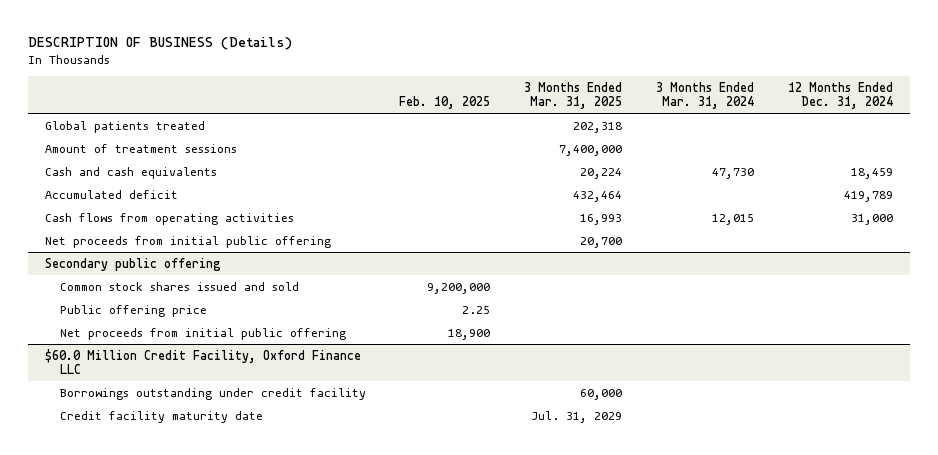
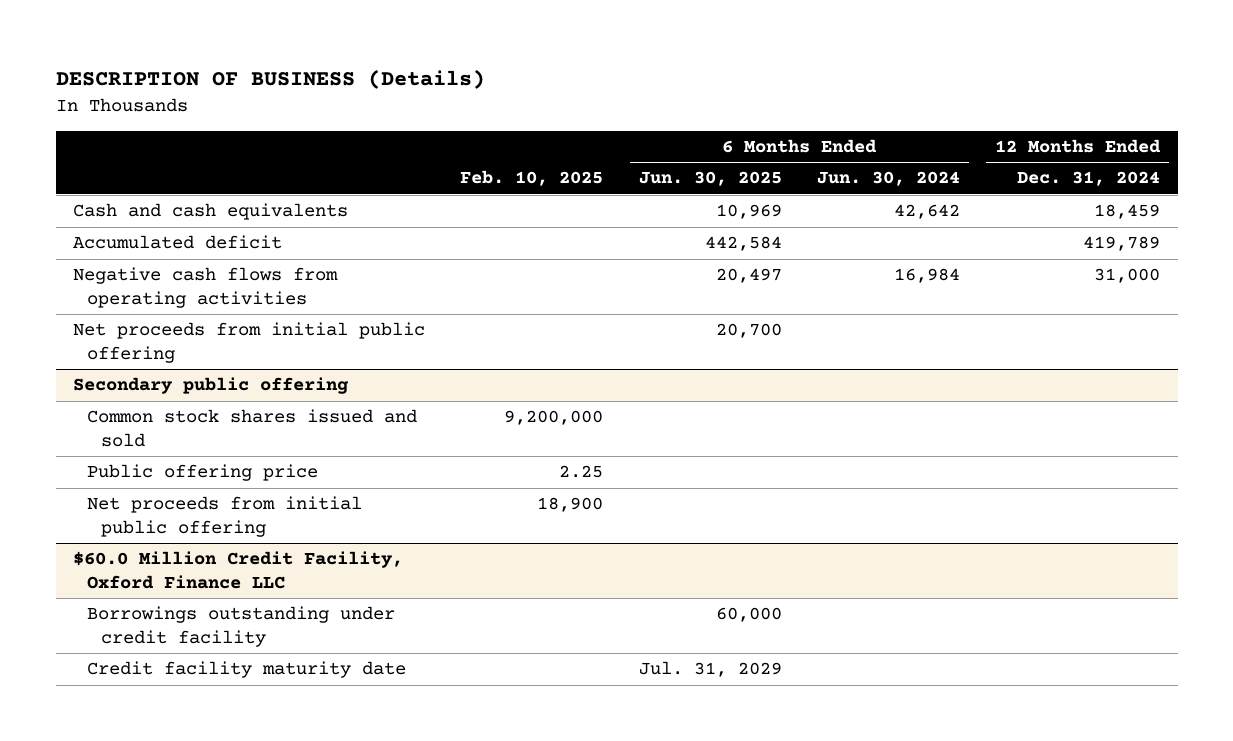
- | Feb. 10, 2025 | 3 Months Ended Mar. 31, 2025 | 3 Months Ended Mar. 31, 2024 | 12 Months Ended Dec. 31, 2024
+ | Feb. 10, 2025 | 6 Months Ended Jun. 30, 2025 | 6 Months Ended Jun. 30, 2024 | 12 Months Ended Dec. 31, 2024
- Global patients treated | | 202,318 | |
- Amount of treatment sessions | | 7,400,000 | |
- Cash flows from operating activities | | 16,993 | 12,015 | 31,000
+ Negative cash flows from operating activities | | 20,497 | 16,984 | 31,000

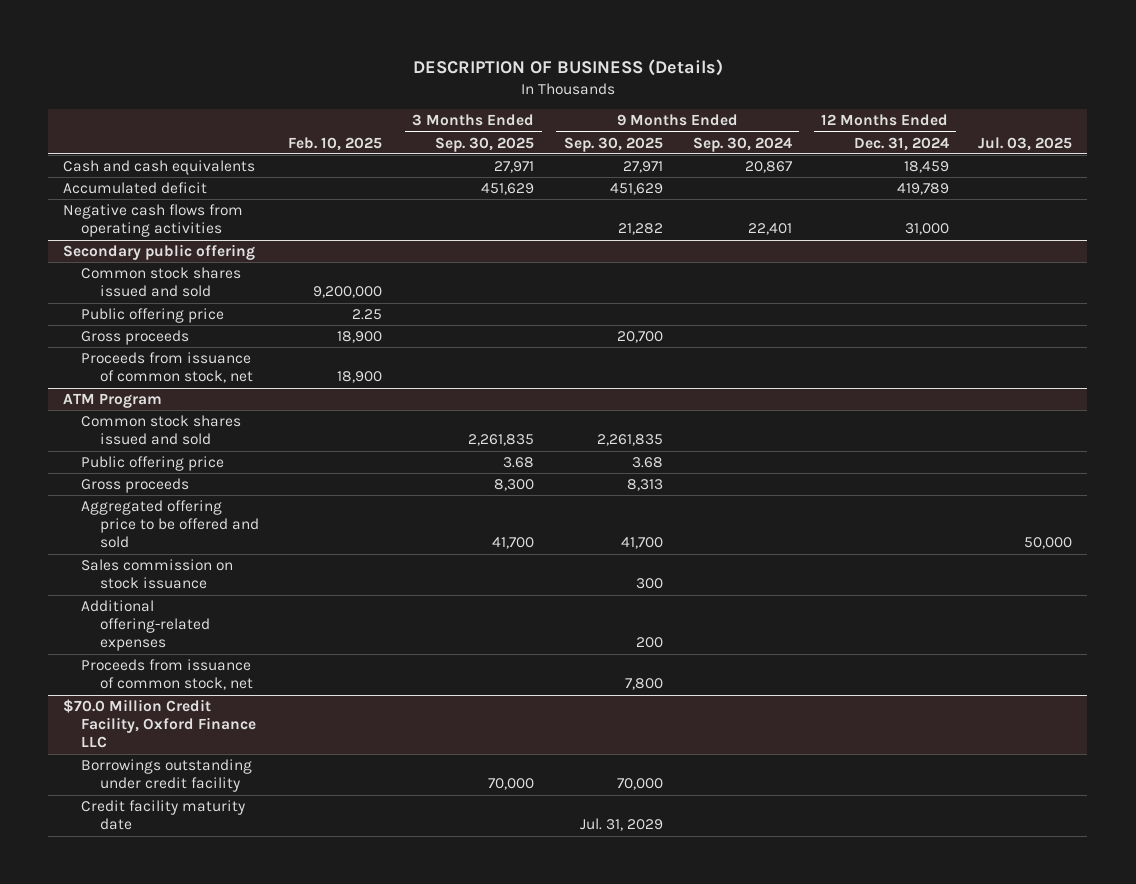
- | Feb. 10, 2025 | 6 Months Ended Jun. 30, 2025 | 6 Months Ended Jun. 30, 2024 | 12 Months Ended Dec. 31, 2024
+ | Feb. 10, 2025 | 3 Months Ended Sep. 30, 2025 | 9 Months Ended Sep. 30, 2025 | 9 Months Ended Sep. 30, 2024 | 12 Months Ended Dec. 31, 2024 | Jul. 03, 2025
- Net proceeds from initial public offering | | 20,700 | |
@ Secondary public offering
- Net proceeds from initial public offering | 18,900 | | |
- $60.0 Million Credit Facility, Oxford Finance LLC
@ Secondary public offering
+ Gross proceeds | 18,900 | | 20,700 | | |
+ Proceeds from issuance of common stock, net | 18,900 | | | | |
+ ATM Program
+ Common stock shares issued and sold | | 2,261,835 | 2,261,835 | | |
+ Public offering price | | 3.68 | 3.68 | | |
+ Gross proceeds | | 8,300 | 8,313 | | |
+ Aggregated offering price to be offered and sold | | 41,700 | 41,700 | | | 50,000
+ Sales commission on stock issuance | | | 300 | | |
+ Additional offering-related expenses | | | 200 | | |
+ Proceeds from issuance of common stock, net | | | 7,800 | | |
+ $70.0 Million Credit Facility, Oxford Finance LLC

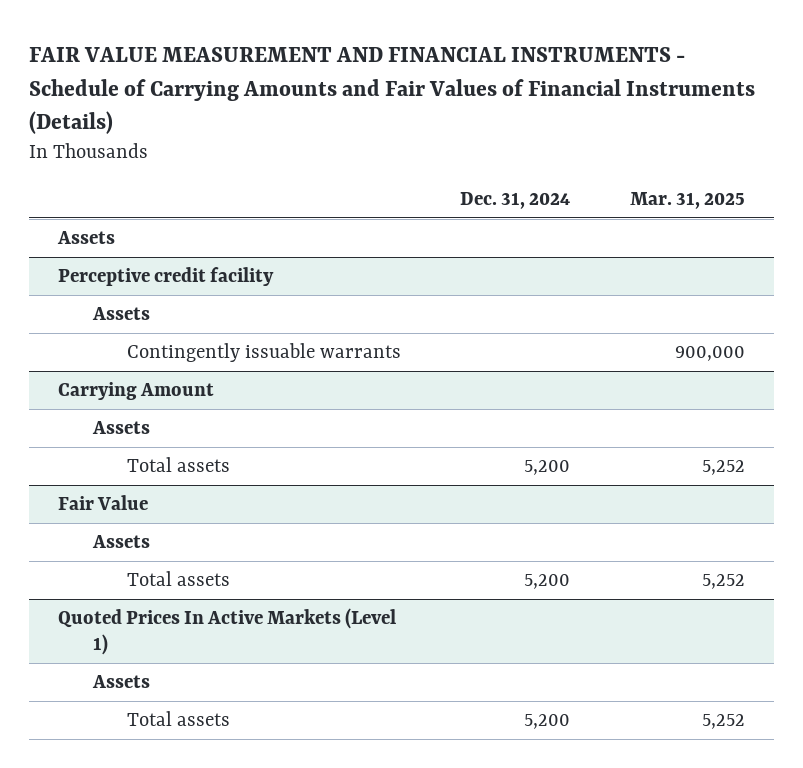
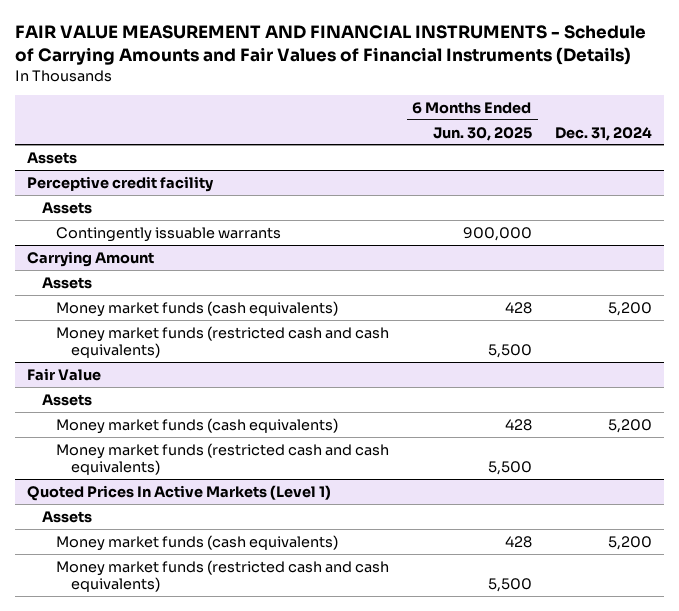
- | Dec. 31, 2024 | Mar. 31, 2025
+ | 6 Months Ended Jun. 30, 2025 | Dec. 31, 2024
@ Carrying Amount
- Total assets | 5,200 | 5,252
+ Money market funds (cash equivalents) | 428 | 5,200
+ Money market funds (restricted cash and cash equivalents) | 5,500 |
@ Fair Value
- Total assets | 5,200 | 5,252
+ Money market funds (cash equivalents) | 428 | 5,200
+ Money market funds (restricted cash and cash equivalents) | 5,500 |
@ Quoted Prices In Active Markets (Level 1)
- Total assets | 5,200 | 5,252
+ Money market funds (cash equivalents) | 428 | 5,200
+ Money market funds (restricted cash and cash equivalents) | 5,500 |

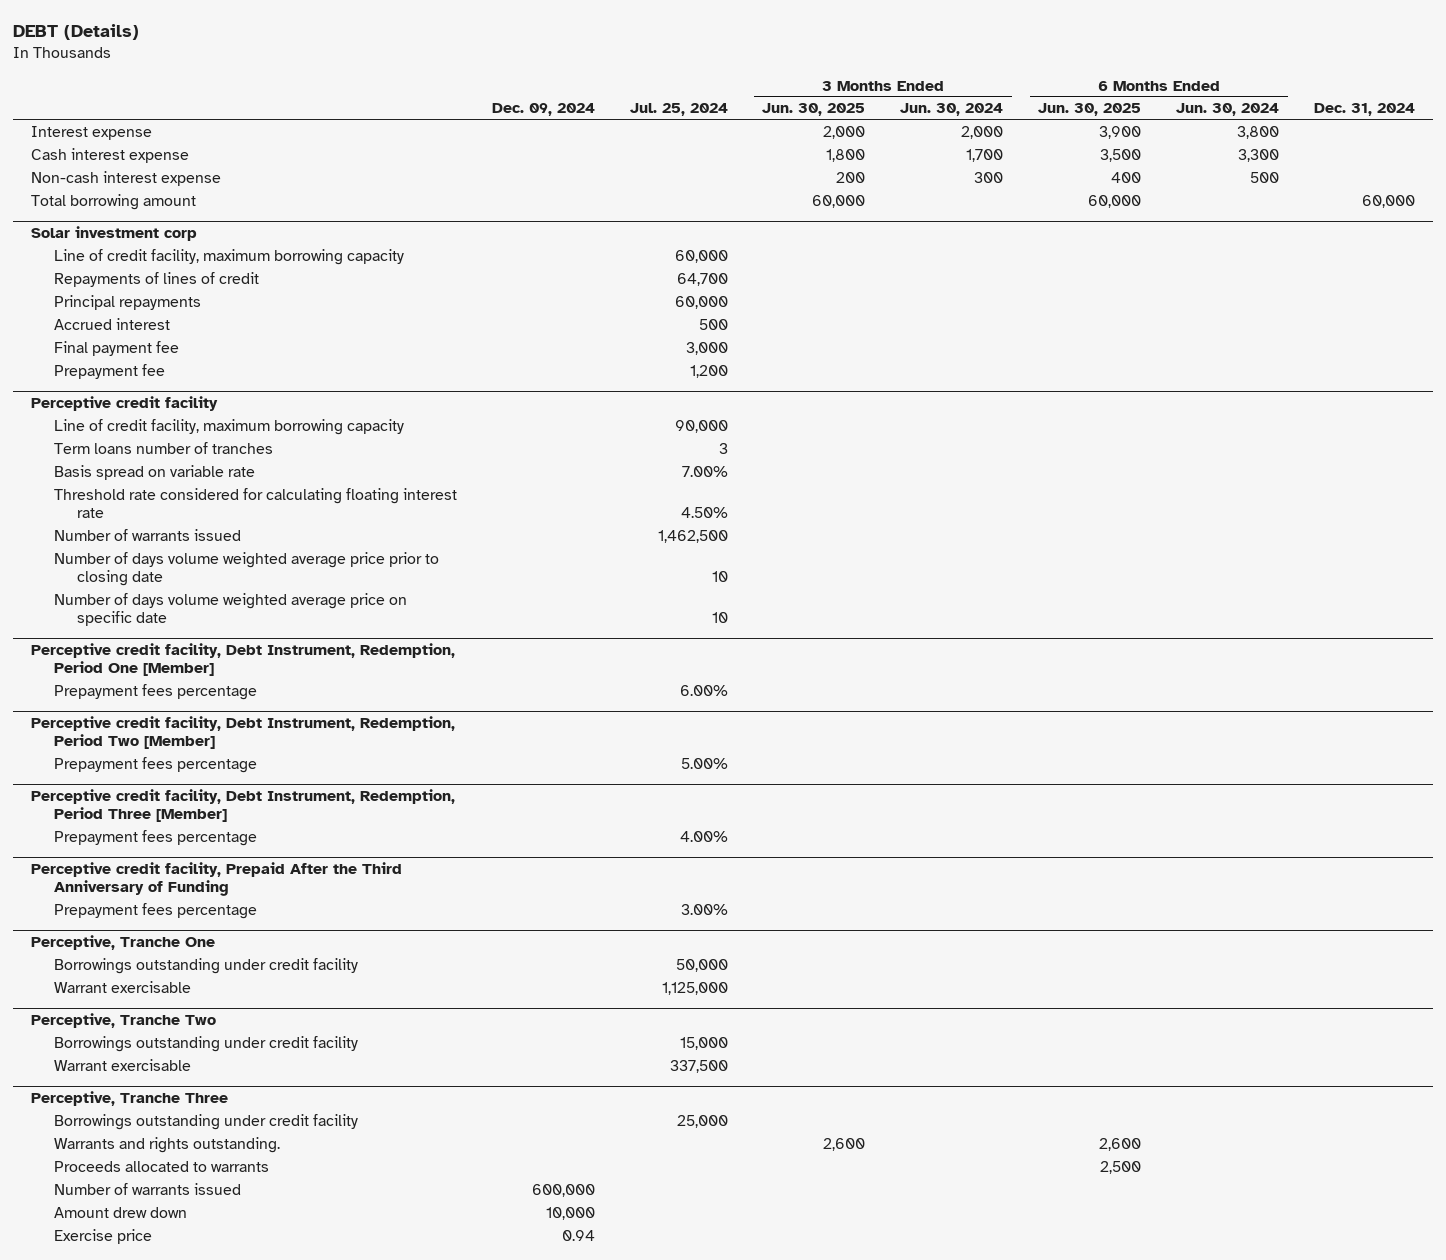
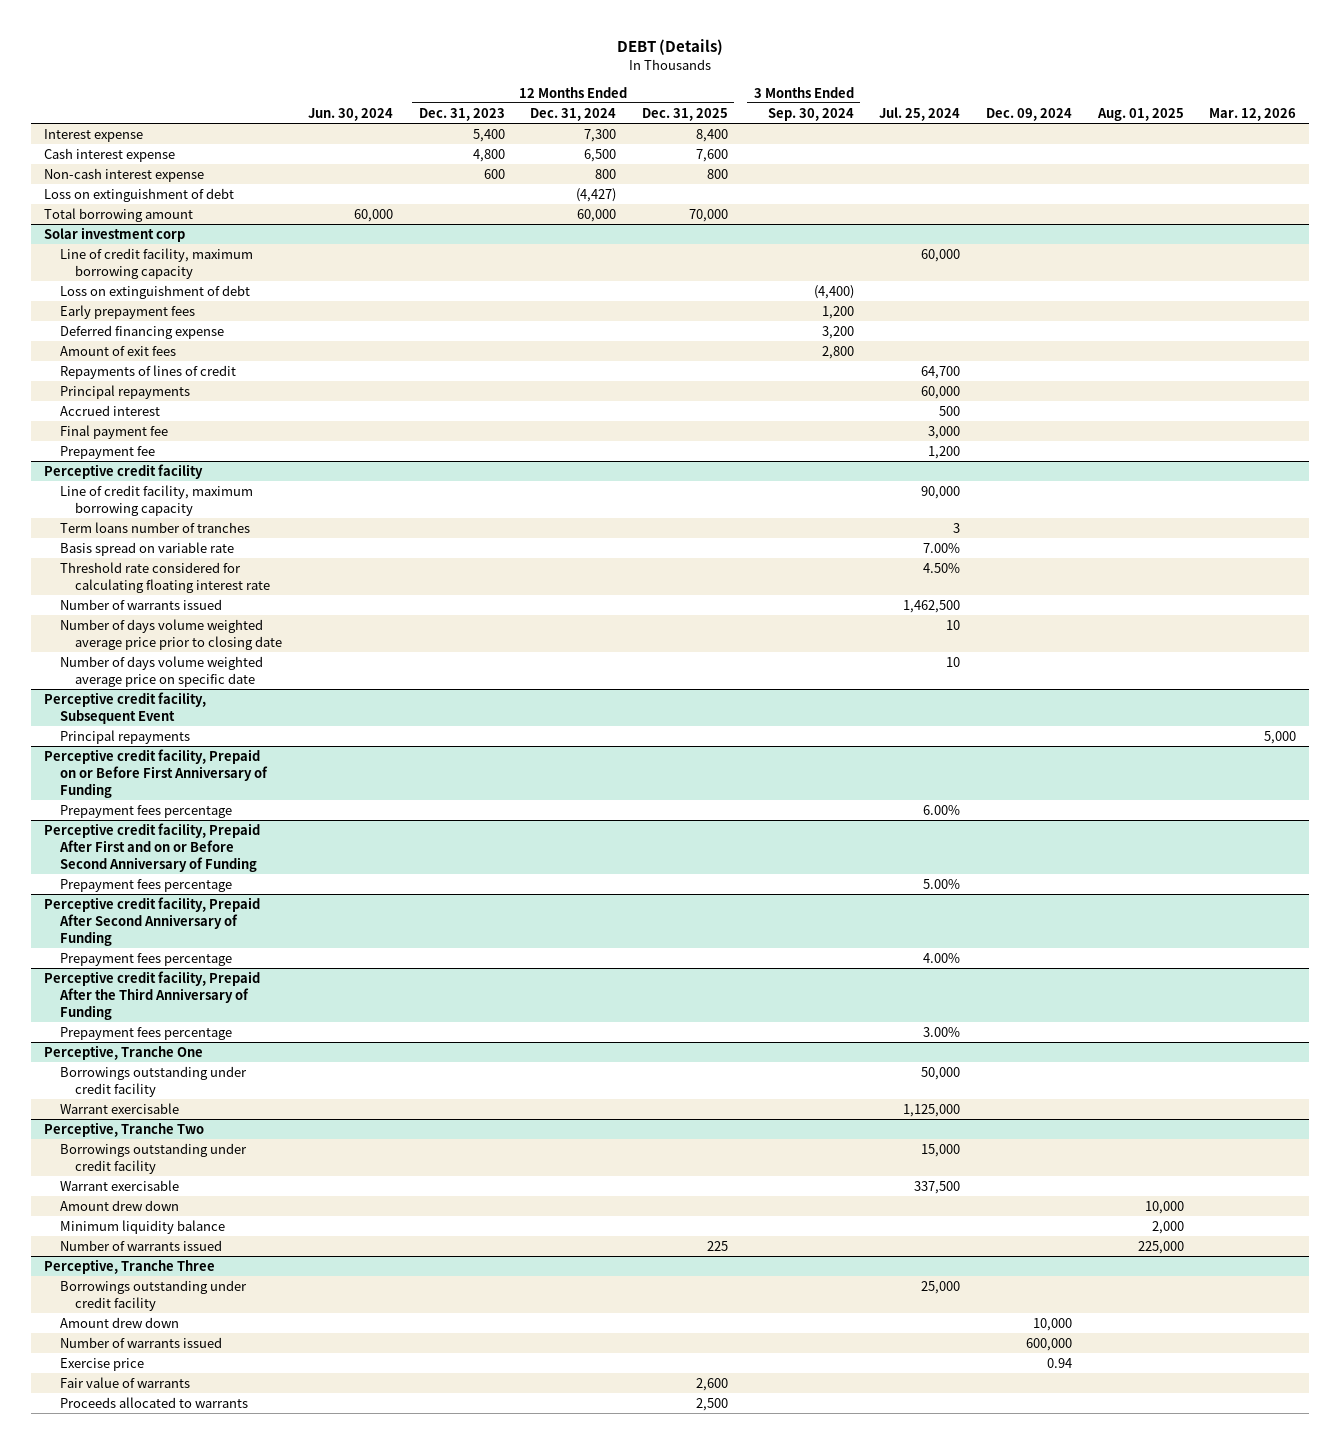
- | Dec. 09, 2024 | Jul. 25, 2024 | 3 Months Ended Jun. 30, 2025 | 3 Months Ended Jun. 30, 2024 | 6 Months Ended Jun. 30, 2025 | 6 Months Ended Jun. 30, 2024 | Dec. 31, 2024
+ | Jun. 30, 2024 | 12 Months Ended Dec. 31, 2023 | 12 Months Ended Dec. 31, 2024 | 12 Months Ended Dec. 31, 2025 | 3 Months Ended Sep. 30, 2024 | Jul. 25, 2024 | Dec. 09, 2024 | Aug. 01, 2025 | Mar. 12, 2026
+ Loss on extinguishment of debt | | | (4,427) | | | | | |
@ Solar investment corp
+ Loss on extinguishment of debt | | | | | (4,400) | | | |
+ Early prepayment fees | | | | | 1,200 | | | |
+ Deferred financing expense | | | | | 3,200 | | | |
+ Amount of exit fees | | | | | 2,800 | | | |
- Perceptive credit facility, Debt Instrument, Redemption, Period One [Member]
+ Perceptive credit facility, Subsequent Event
+ Principal repayments | | | | | | | | | 5,000
+ Perceptive credit facility, Prepaid on or Before First Anniversary of Funding
- Perceptive credit facility, Debt Instrument, Redemption, Period Two [Member]
+ Perceptive credit facility, Prepaid After First and on or Before Second Anniversary of Funding
- Perceptive credit facility, Debt Instrument, Redemption, Period Three [Member]
+ Perceptive credit facility, Prepaid After Second Anniversary of Funding
@ Perceptive, Tranche Two
+ Amount drew down | | | | | | | | 10,000 |
+ Minimum liquidity balance | | | | | | | | 2,000 |
+ Number of warrants issued | | | | 225 | | | | 225,000 |
@ Perceptive, Tranche Three
- Warrants and rights outstanding. | | | 2,600 | | 2,600 | |
moved down: Number of warrants issued | | | | | | | 600,000 | |
+ Fair value of warrants | | | | 2,600 | | | | |
moved down: Proceeds allocated to warrants | | | | 2,500 | | | | |

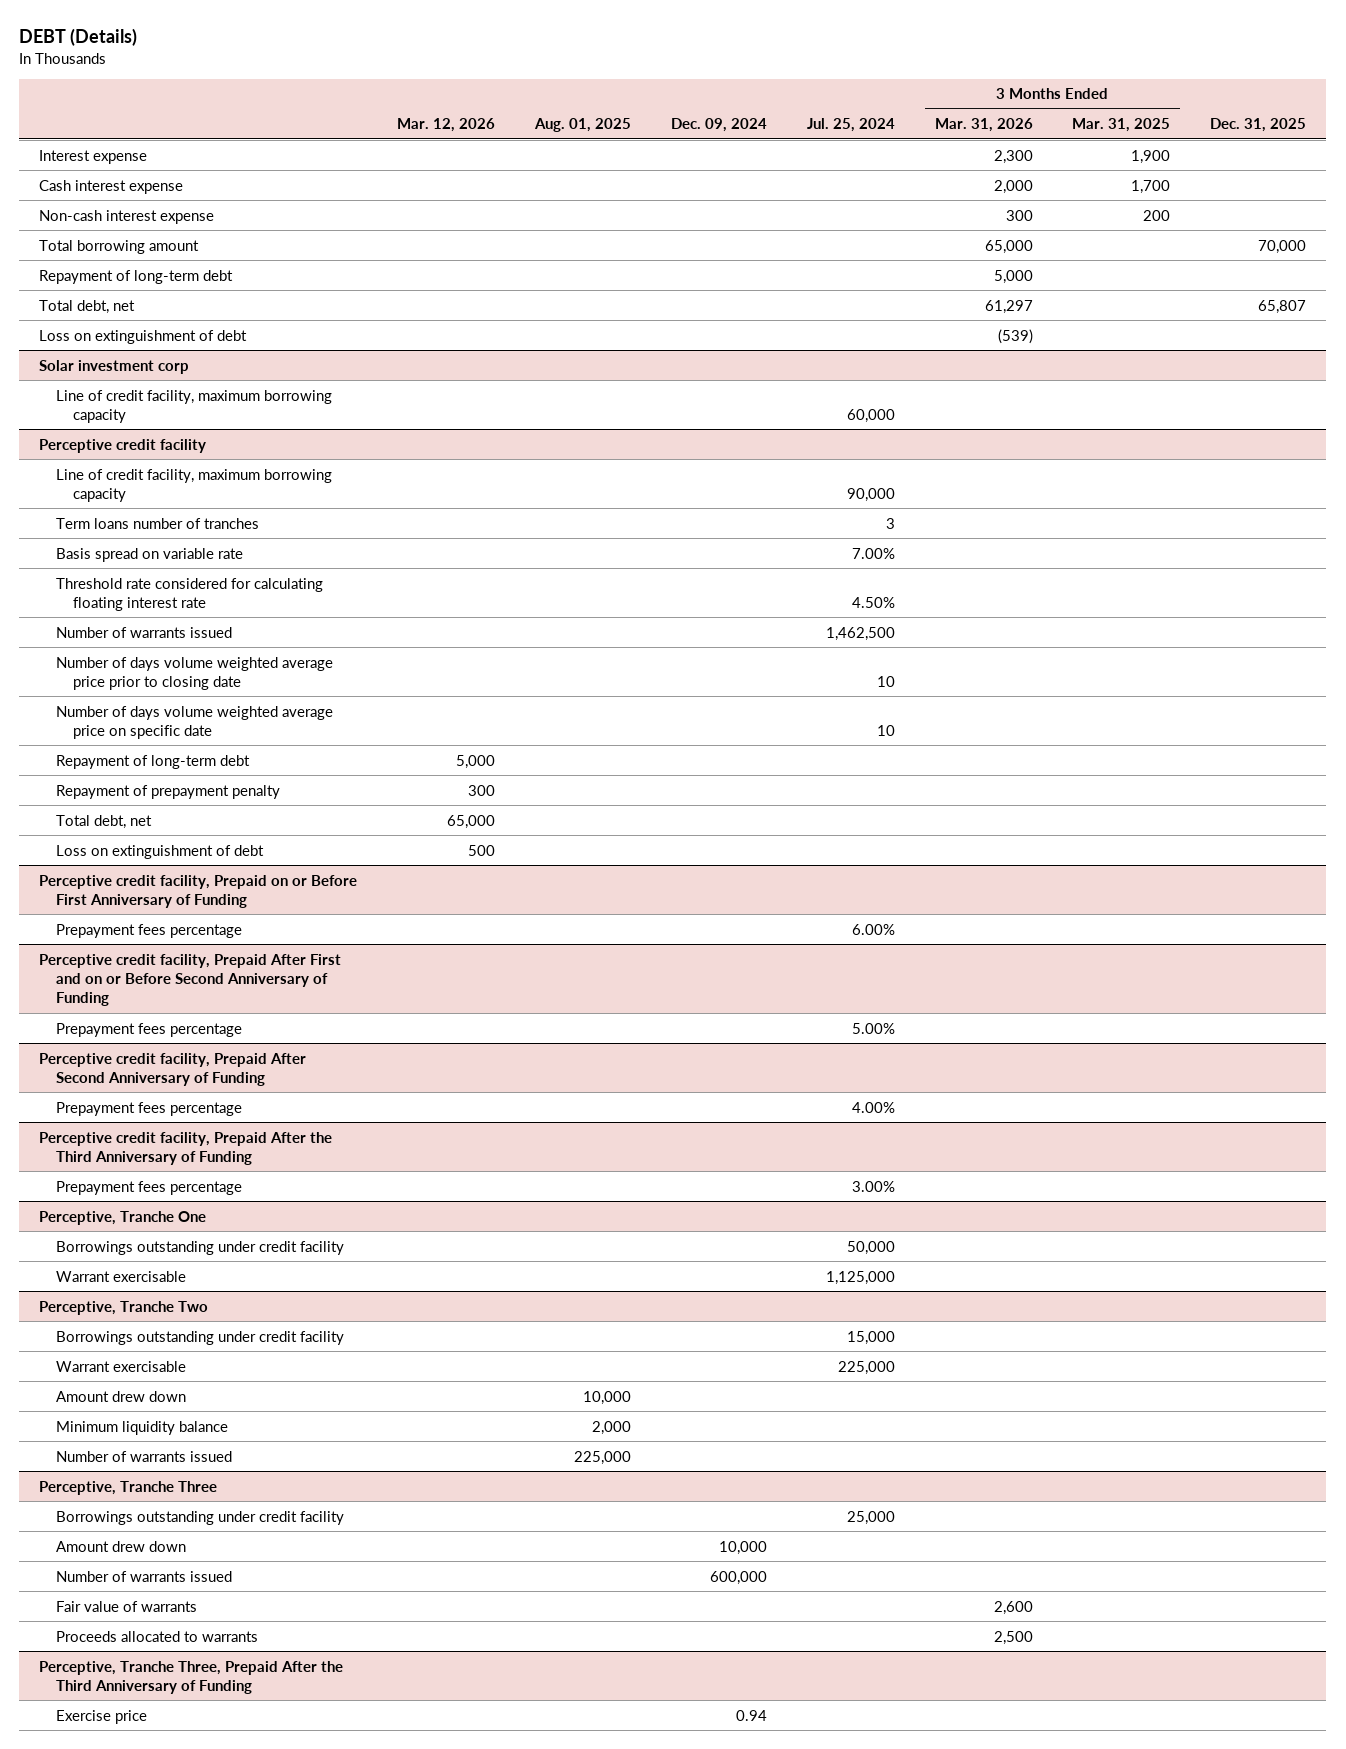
- | Jun. 30, 2024 | 12 Months Ended Dec. 31, 2023 | 12 Months Ended Dec. 31, 2024 | 12 Months Ended Dec. 31, 2025 | 3 Months Ended Sep. 30, 2024 | Jul. 25, 2024 | Dec. 09, 2024 | Aug. 01, 2025 | Mar. 12, 2026
+ | Mar. 12, 2026 | Aug. 01, 2025 | Dec. 09, 2024 | Jul. 25, 2024 | 3 Months Ended Mar. 31, 2026 | 3 Months Ended Mar. 31, 2025 | Dec. 31, 2025
+ Repayment of long-term debt | | | | | 5,000 | |
+ Total debt, net | | | | | 61,297 | | 65,807
moved down: Loss on extinguishment of debt | | | | | (539) | |
@ Solar investment corp
- Loss on extinguishment of debt | | | | | (4,400) | | | |
- Early prepayment fees | | | | | 1,200 | | | |
- Deferred financing expense | | | | | 3,200 | | | |
- Amount of exit fees | | | | | 2,800 | | | |
- Repayments of lines of credit | | | | | | 64,700 | | |
- Principal repayments | | | | | | 60,000 | | |
- Accrued interest | | | | | | 500 | | |
- Final payment fee | | | | | | 3,000 | | |
- Prepayment fee | | | | | | 1,200 | | |
- Perceptive credit facility, Subsequent Event
- Principal repayments | | | | | | | | | 5,000
@ Perceptive credit facility
+ Repayment of long-term debt | 5,000 | | | | | |
+ Repayment of prepayment penalty | 300 | | | | | |
+ Total debt, net | 65,000 | | | | | |
+ Loss on extinguishment of debt | 500 | | | | | |
@ Perceptive, Tranche Two
- Warrant exercisable | | | | | | 337,500 | | |
+ Warrant exercisable | | | | 225,000 | | |
@ Perceptive, Tranche Three
- Exercise price | | | | | | | 0.94 | |
+ Perceptive, Tranche Three, Prepaid After the Third Anniversary of Funding
+ Exercise price | | | 0.94 | | | |

